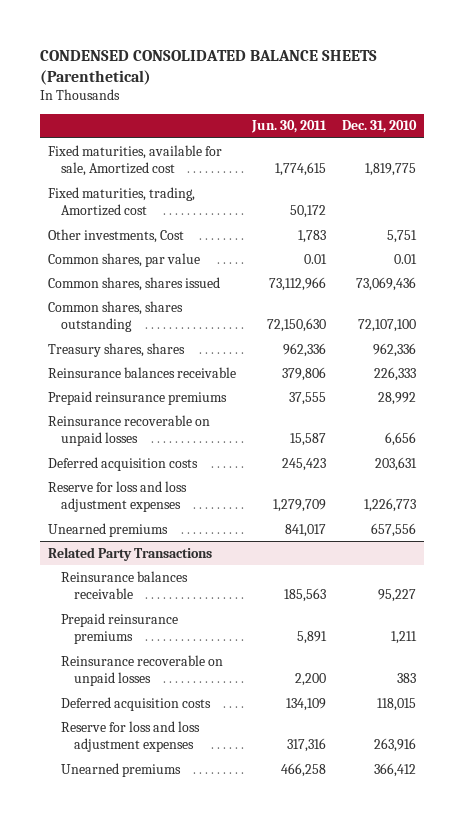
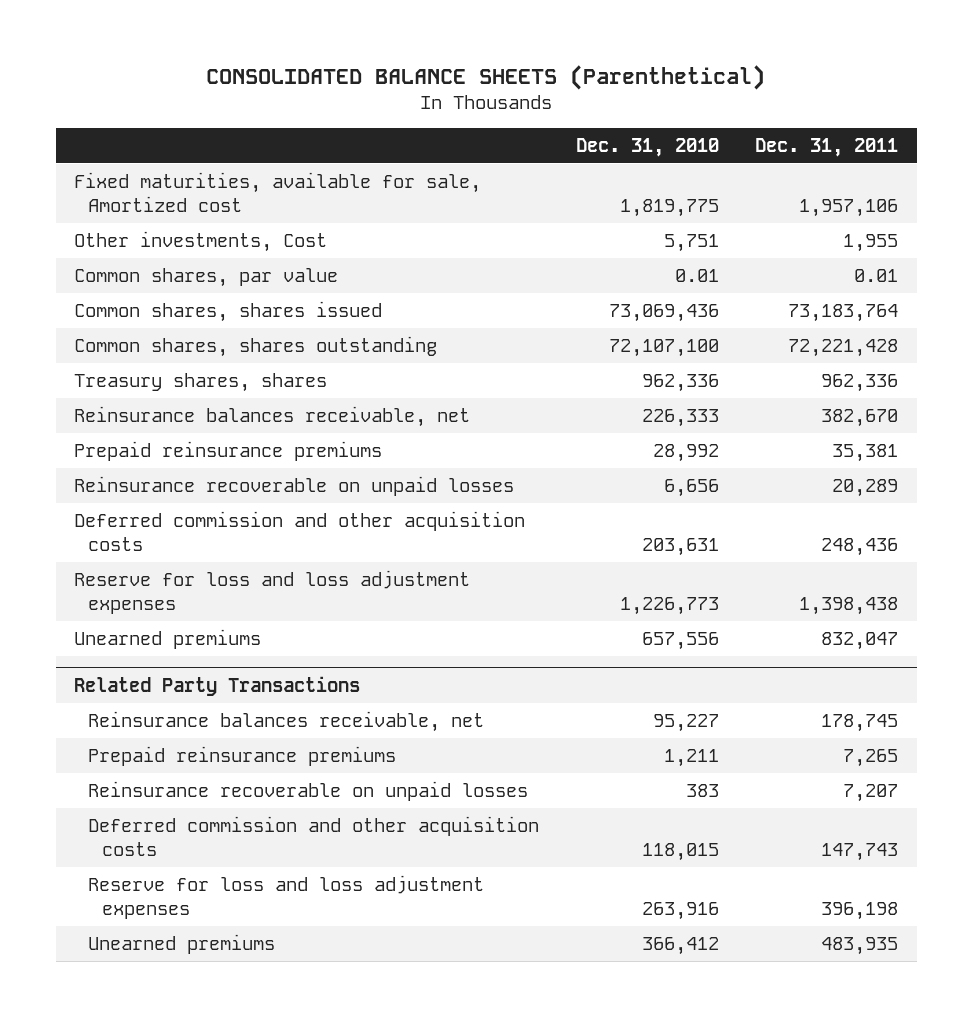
- CONDENSED CONSOLIDATED BALANCE SHEETS (Parenthetical)
+ CONSOLIDATED BALANCE SHEETS (Parenthetical)
- | Jun. 30, 2011 | Dec. 31, 2010
+ | Dec. 31, 2010 | Dec. 31, 2011
- Fixed maturities, trading, Amortized cost | 50,172 |
- Reinsurance balances receivable | 379,806 | 226,333
+ Reinsurance balances receivable, net | 226,333 | 382,670
- Deferred acquisition costs | 245,423 | 203,631
+ Deferred commission and other acquisition costs | 203,631 | 248,436
@ Related Party Transactions
- Reinsurance balances receivable | 185,563 | 95,227
+ Reinsurance balances receivable, net | 95,227 | 178,745
- Deferred acquisition costs | 134,109 | 118,015
+ Deferred commission and other acquisition costs | 118,015 | 147,743

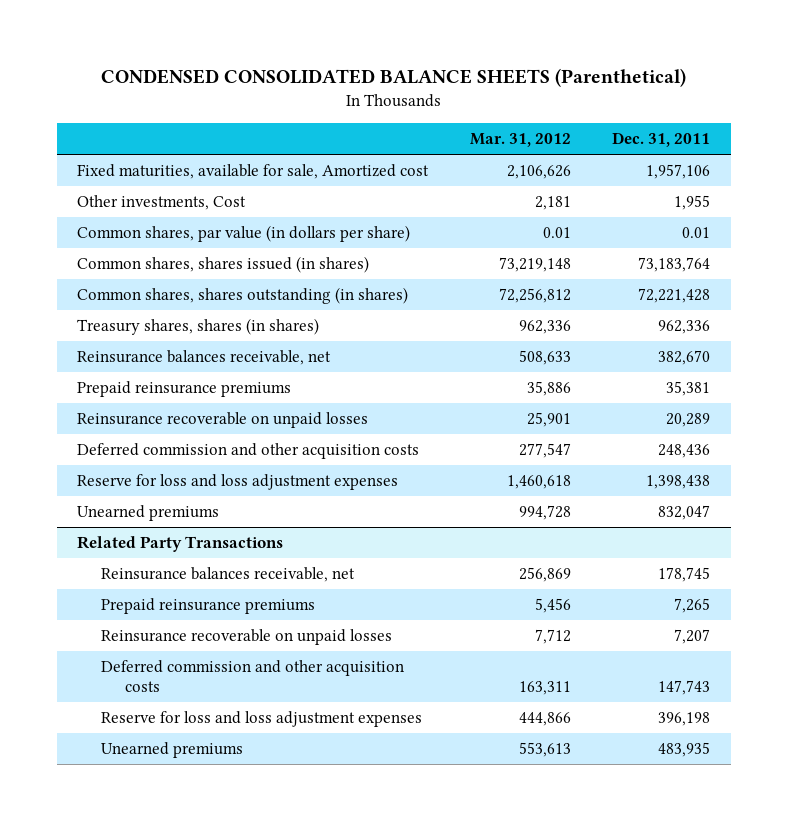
- CONSOLIDATED BALANCE SHEETS (Parenthetical)
+ CONDENSED CONSOLIDATED BALANCE SHEETS (Parenthetical)
- | Dec. 31, 2010 | Dec. 31, 2011
+ | Mar. 31, 2012 | Dec. 31, 2011
- Common shares, par value | 0.01 | 0.01
- Common shares, shares issued | 73,069,436 | 73,183,764
- Common shares, shares outstanding | 72,107,100 | 72,221,428
- Treasury shares, shares | 962,336 | 962,336
+ Common shares, par value (in dollars per share) | 0.01 | 0.01
+ Common shares, shares issued (in shares) | 73,219,148 | 73,183,764
+ Common shares, shares outstanding (in shares) | 72,256,812 | 72,221,428
+ Treasury shares, shares (in shares) | 962,336 | 962,336

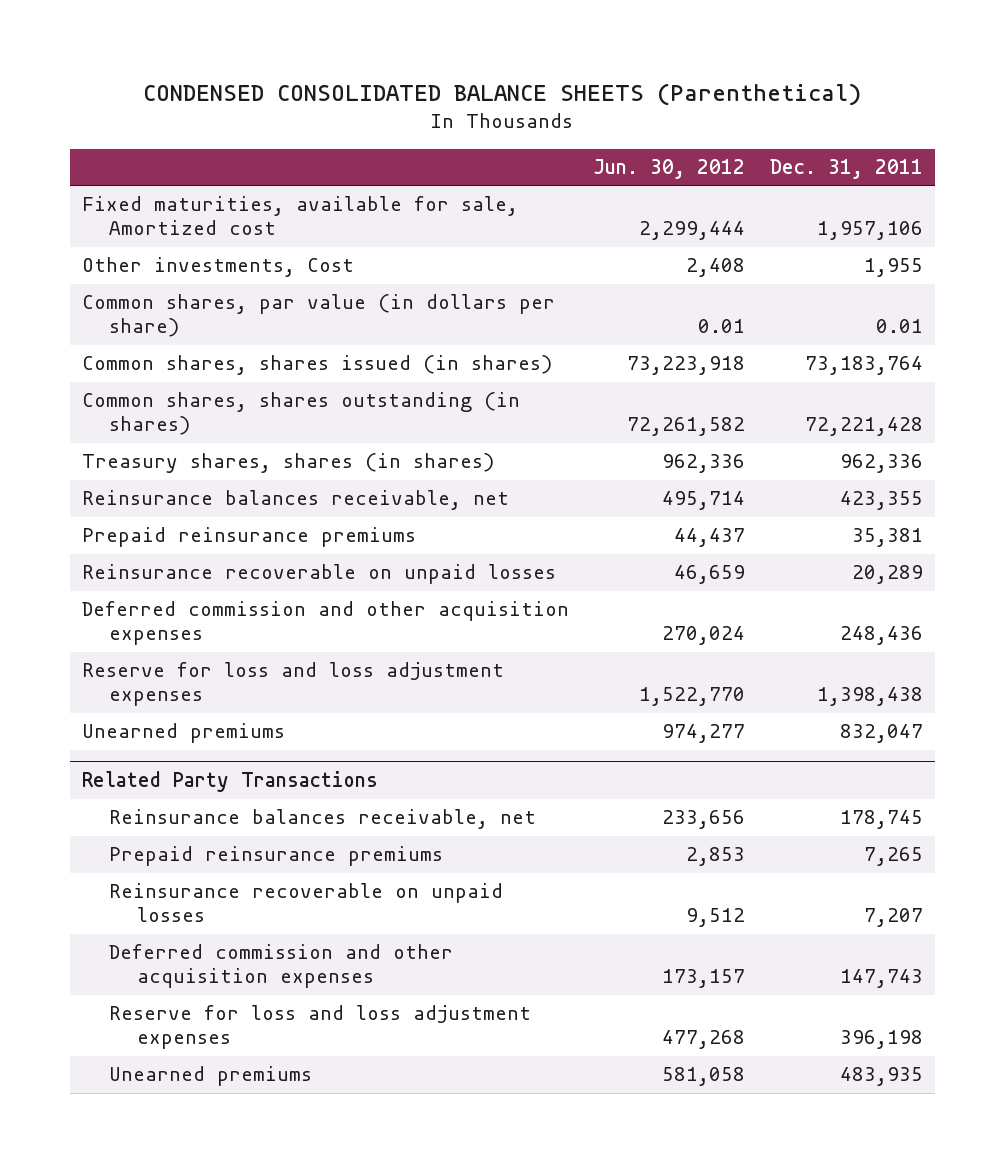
- | Mar. 31, 2012 | Dec. 31, 2011
+ | Jun. 30, 2012 | Dec. 31, 2011
- Reinsurance balances receivable, net | 508,633 | 382,670
+ Reinsurance balances receivable, net | 495,714 | 423,355
- Deferred commission and other acquisition costs | 277,547 | 248,436
+ Deferred commission and other acquisition expenses | 270,024 | 248,436
@ Related Party Transactions
- Deferred commission and other acquisition costs | 163,311 | 147,743
+ Deferred commission and other acquisition expenses | 173,157 | 147,743

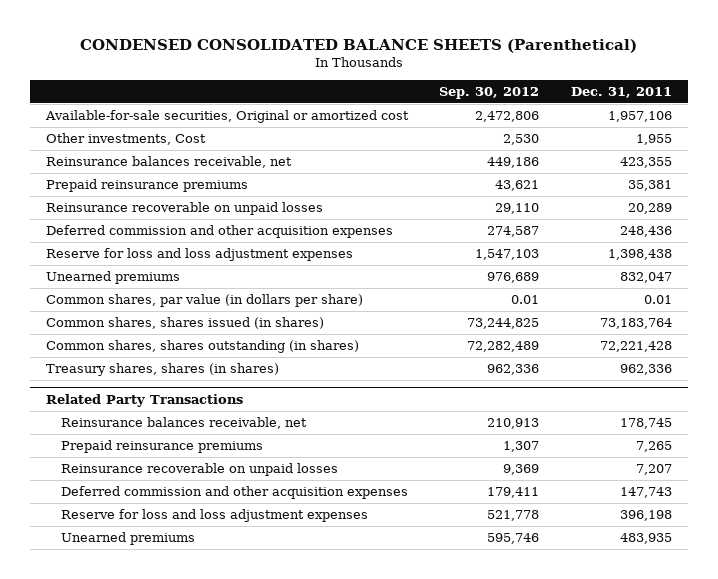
- | Jun. 30, 2012 | Dec. 31, 2011
+ | Sep. 30, 2012 | Dec. 31, 2011
- Fixed maturities, available for sale, Amortized cost | 2,299,444 | 1,957,106
+ Available-for-sale securities, Original or amortized cost | 2,472,806 | 1,957,106
moved down: Common shares, par value (in dollars per share) | 0.01 | 0.01
moved down: Common shares, shares issued (in shares) | 73,244,825 | 73,183,764
moved down: Common shares, shares outstanding (in shares) | 72,282,489 | 72,221,428
moved down: Treasury shares, shares (in shares) | 962,336 | 962,336

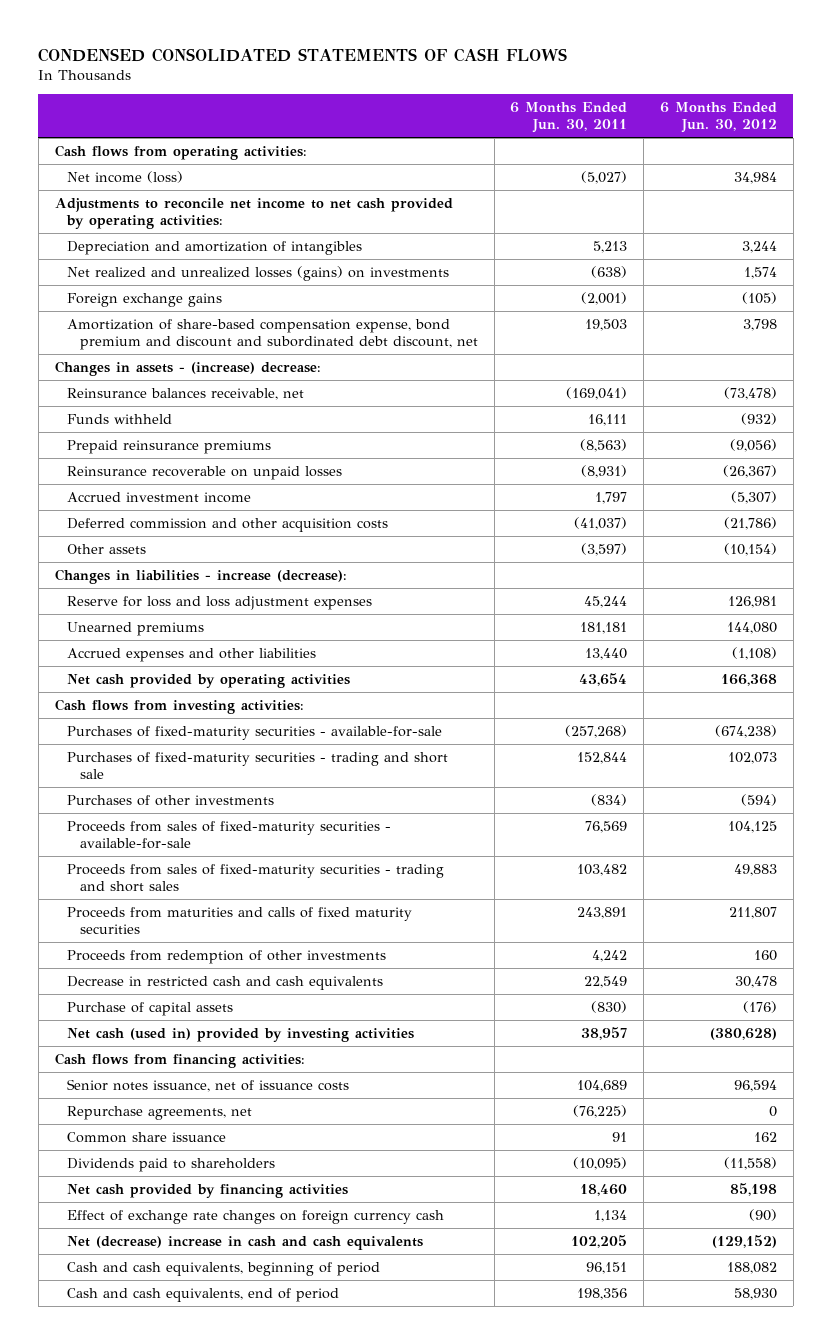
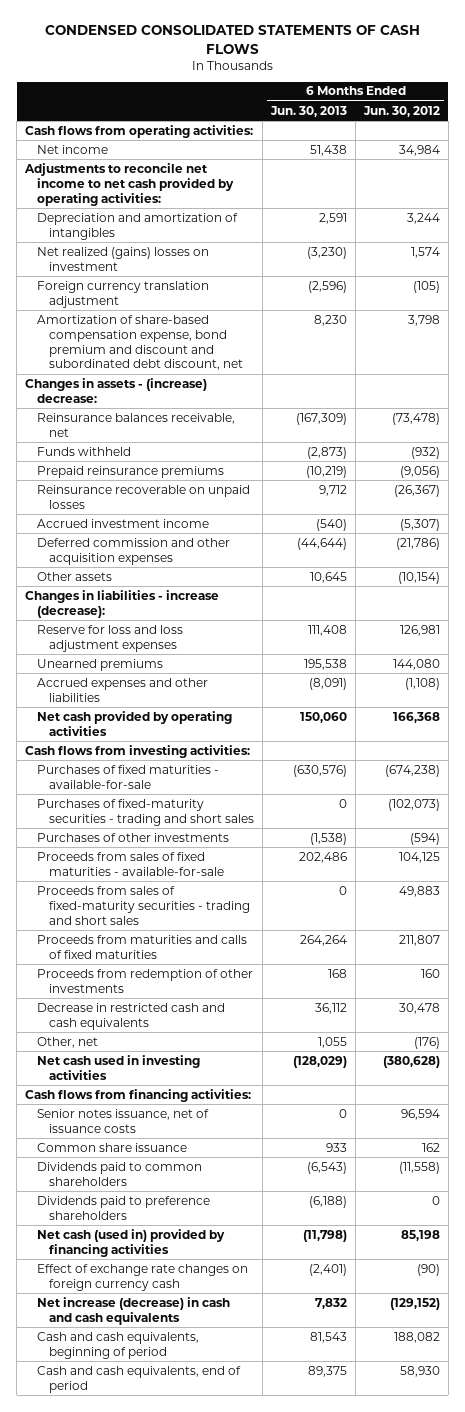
- | 6 Months Ended Jun. 30, 2011 | 6 Months Ended Jun. 30, 2012
+ | 6 Months Ended Jun. 30, 2013 | 6 Months Ended Jun. 30, 2012
- Net income (loss) | (5,027) | 34,984
+ Net income | 51,438 | 34,984
- Net realized and unrealized losses (gains) on investments | (638) | 1,574
- Foreign exchange gains | (2,001) | (105)
+ Net realized (gains) losses on investment | (3,230) | 1,574
+ Foreign currency translation adjustment | (2,596) | (105)
- Deferred commission and other acquisition costs | (41,037) | (21,786)
+ Deferred commission and other acquisition expenses | (44,644) | (21,786)
- Purchases of fixed-maturity securities - available-for-sale | (257,268) | (674,238)
- Purchases of fixed-maturity securities - trading and short sale | 152,844 | 102,073
+ Purchases of fixed maturities - available-for-sale | (630,576) | (674,238)
+ Purchases of fixed-maturity securities - trading and short sales | 0 | (102,073)
- Proceeds from sales of fixed-maturity securities - available-for-sale | 76,569 | 104,125
+ Proceeds from sales of fixed maturities - available-for-sale | 202,486 | 104,125
- Proceeds from maturities and calls of fixed maturity securities | 243,891 | 211,807
+ Proceeds from maturities and calls of fixed maturities | 264,264 | 211,807
- Purchase of capital assets | (830) | (176)
- Net cash (used in) provided by investing activities | 38,957 | (380,628)
+ Other, net | 1,055 | (176)
+ Net cash used in investing activities | (128,029) | (380,628)
- Repurchase agreements, net | (76,225) | 0
- Dividends paid to shareholders | (10,095) | (11,558)
- Net cash provided by financing activities | 18,460 | 85,198
+ Dividends paid to common shareholders | (6,543) | (11,558)
+ Dividends paid to preference shareholders | (6,188) | 0
+ Net cash (used in) provided by financing activities | (11,798) | 85,198
- Net (decrease) increase in cash and cash equivalents | 102,205 | (129,152)
+ Net increase (decrease) in cash and cash equivalents | 7,832 | (129,152)

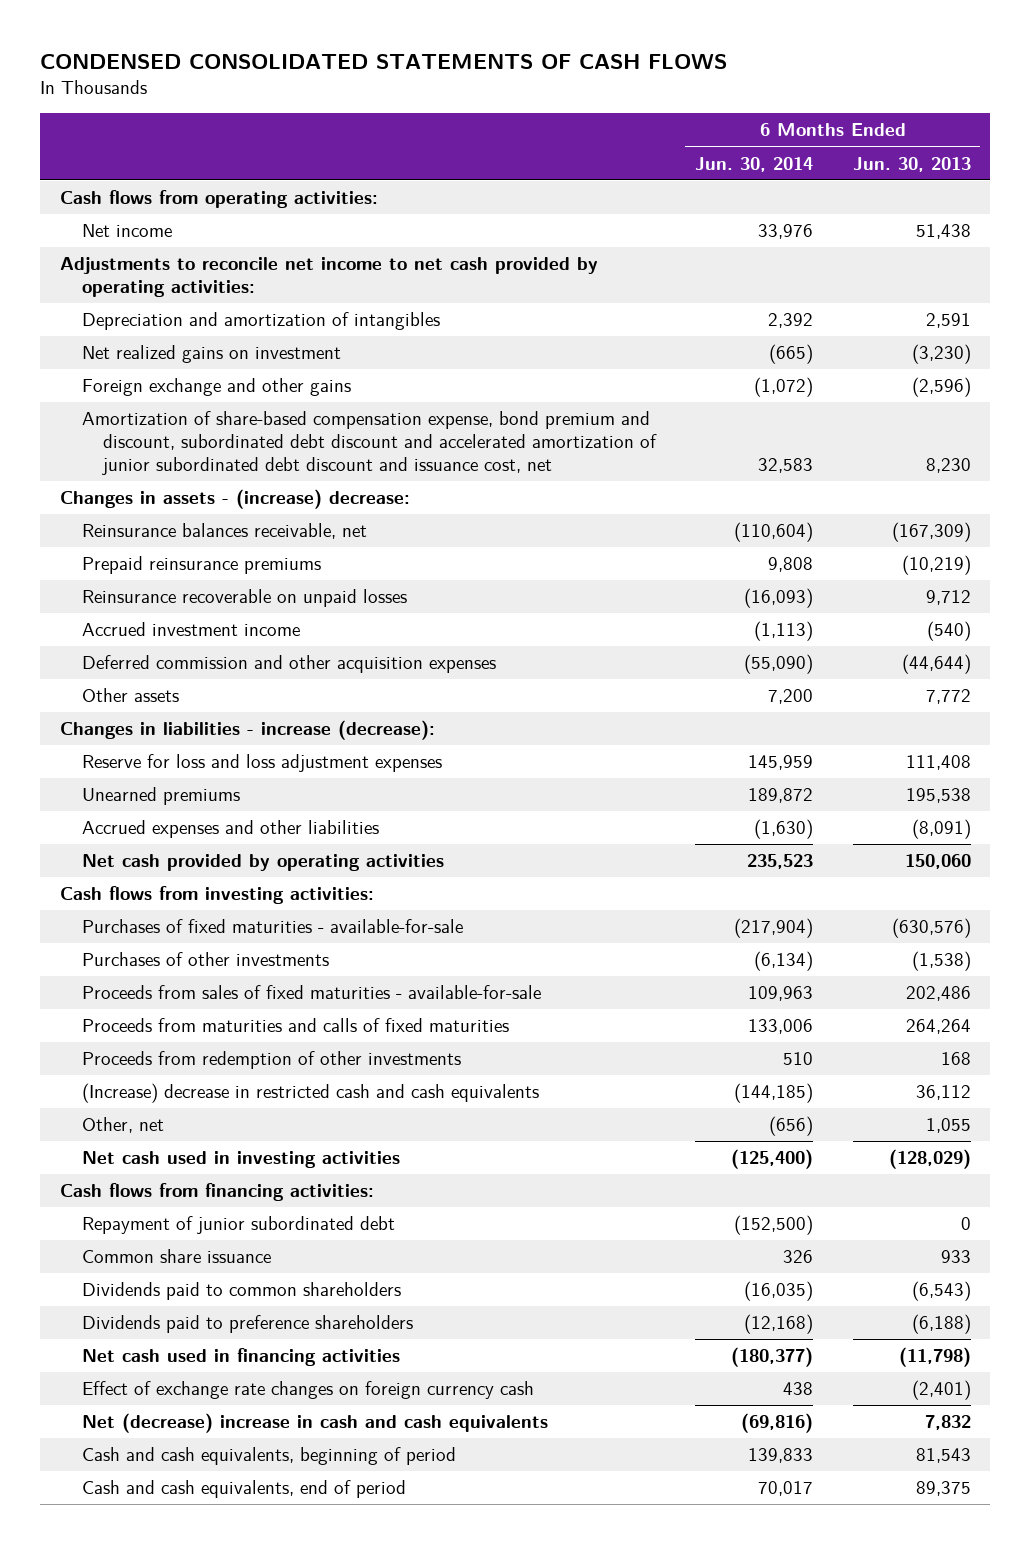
- | 6 Months Ended Jun. 30, 2013 | 6 Months Ended Jun. 30, 2012
+ | 6 Months Ended Jun. 30, 2014 | 6 Months Ended Jun. 30, 2013
- Net realized (gains) losses on investment | (3,230) | 1,574
- Foreign currency translation adjustment | (2,596) | (105)
- Amortization of share-based compensation expense, bond premium and discount and subordinated debt discount, net | 8,230 | 3,798
+ Net realized gains on investment | (665) | (3,230)
+ Foreign exchange and other gains | (1,072) | (2,596)
+ Amortization of share-based compensation expense, bond premium and discount, subordinated debt discount and accelerated amortization of junior subordinated debt discount and issuance cost, net | 32,583 | 8,230
- Funds withheld | (2,873) | (932)
- Other assets | 10,645 | (10,154)
+ Other assets | 7,200 | 7,772
- Purchases of fixed-maturity securities - trading and short sales | 0 | (102,073)
- Proceeds from sales of fixed-maturity securities - trading and short sales | 0 | 49,883
- Decrease in restricted cash and cash equivalents | 36,112 | 30,478
+ (Increase) decrease in restricted cash and cash equivalents | (144,185) | 36,112
- Senior notes issuance, net of issuance costs | 0 | 96,594
+ Repayment of junior subordinated debt | (152,500) | 0
- Net cash (used in) provided by financing activities | (11,798) | 85,198
+ Net cash used in financing activities | (180,377) | (11,798)
- Net increase (decrease) in cash and cash equivalents | 7,832 | (129,152)
+ Net (decrease) increase in cash and cash equivalents | (69,816) | 7,832

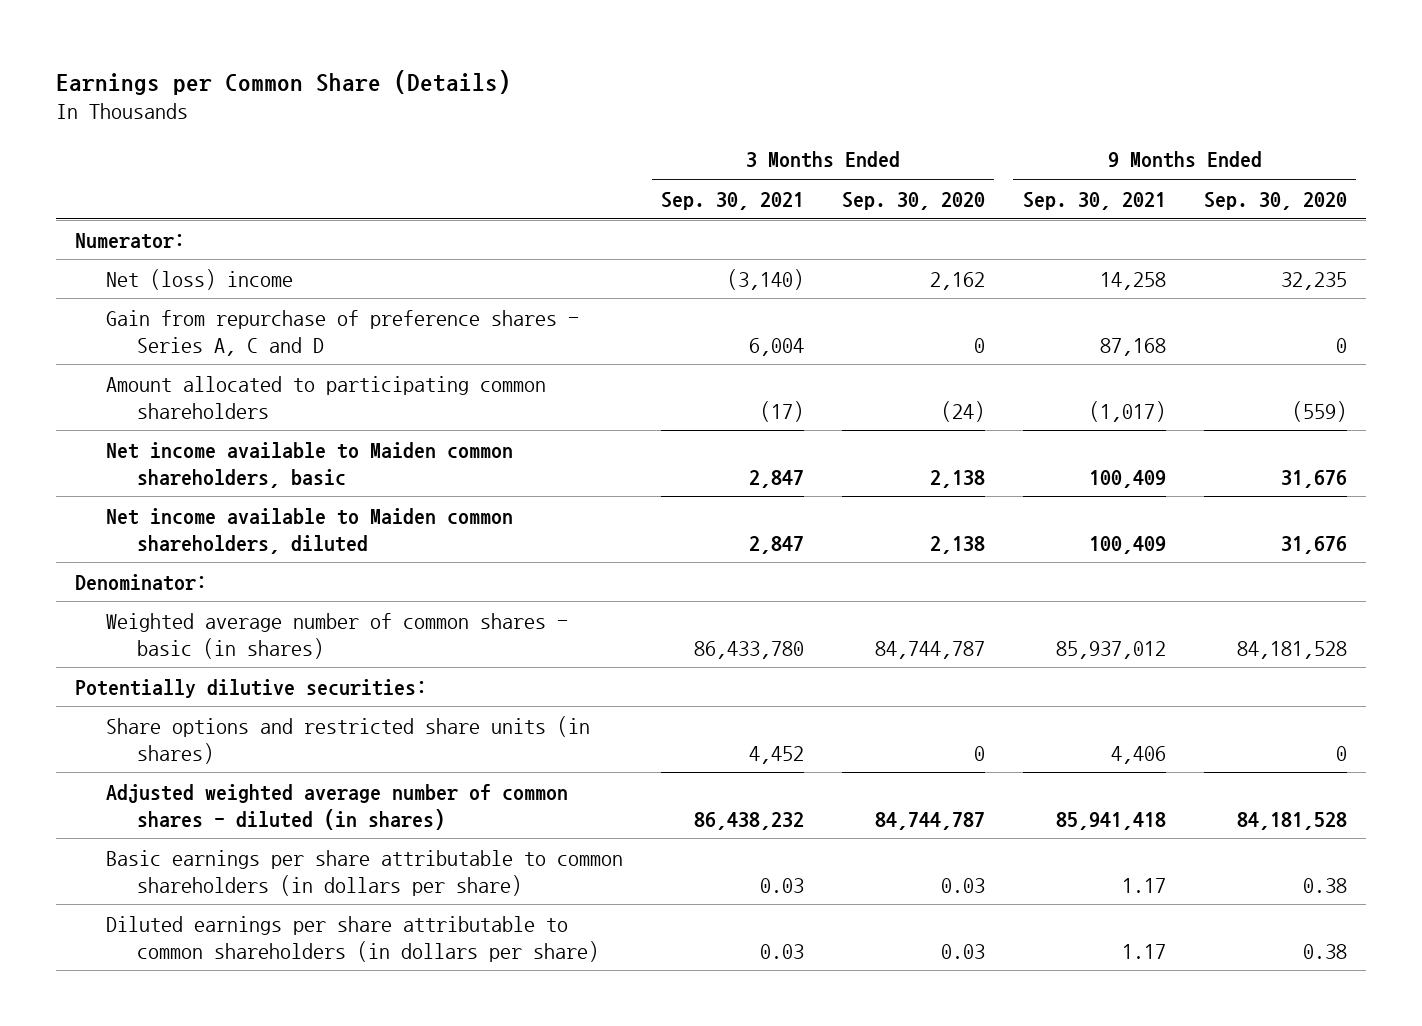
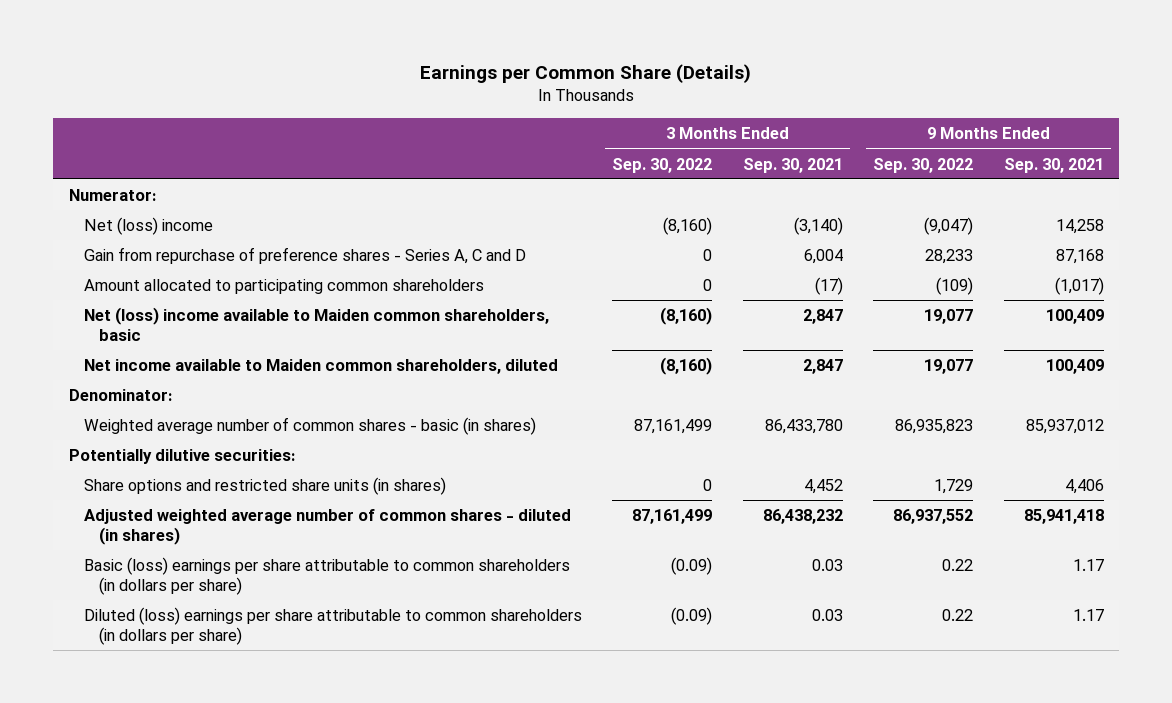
- | 3 Months Ended Sep. 30, 2021 | 3 Months Ended Sep. 30, 2020 | 9 Months Ended Sep. 30, 2021 | 9 Months Ended Sep. 30, 2020
+ | 3 Months Ended Sep. 30, 2022 | 3 Months Ended Sep. 30, 2021 | 9 Months Ended Sep. 30, 2022 | 9 Months Ended Sep. 30, 2021
- Net income available to Maiden common shareholders, basic | 2,847 | 2,138 | 100,409 | 31,676
+ Net (loss) income available to Maiden common shareholders, basic | (8,160) | 2,847 | 19,077 | 100,409
- Basic earnings per share attributable to common shareholders (in dollars per share) | 0.03 | 0.03 | 1.17 | 0.38
- Diluted earnings per share attributable to common shareholders (in dollars per share) | 0.03 | 0.03 | 1.17 | 0.38
+ Basic (loss) earnings per share attributable to common shareholders (in dollars per share) | (0.09) | 0.03 | 0.22 | 1.17
+ Diluted (loss) earnings per share attributable to common shareholders (in dollars per share) | (0.09) | 0.03 | 0.22 | 1.17

